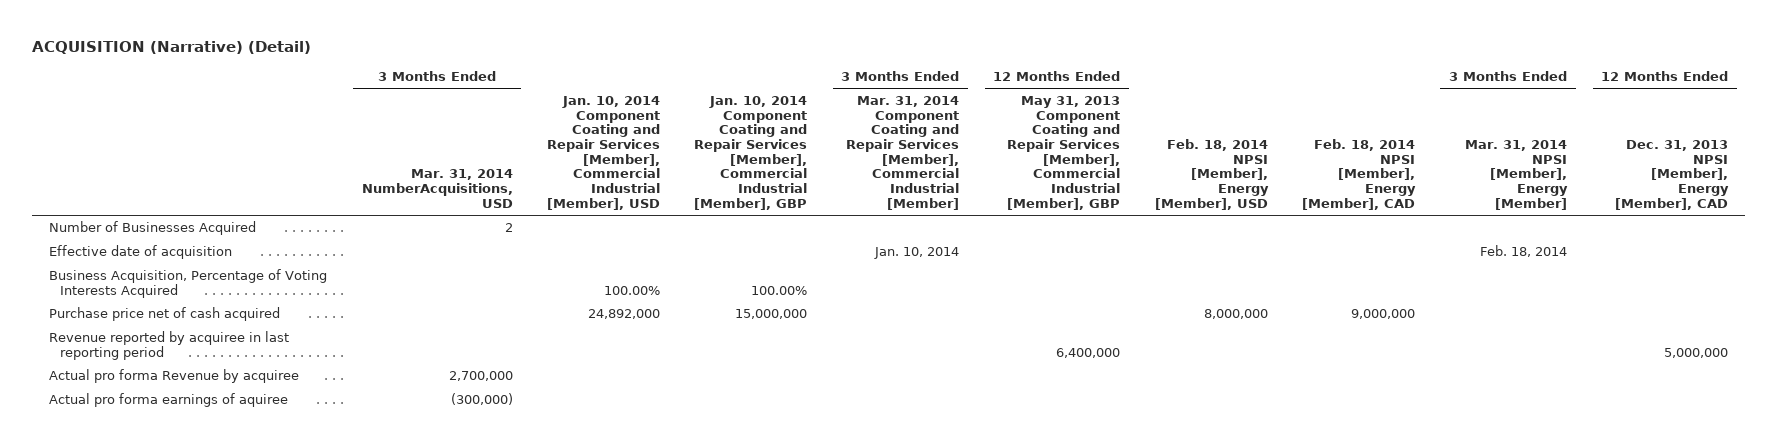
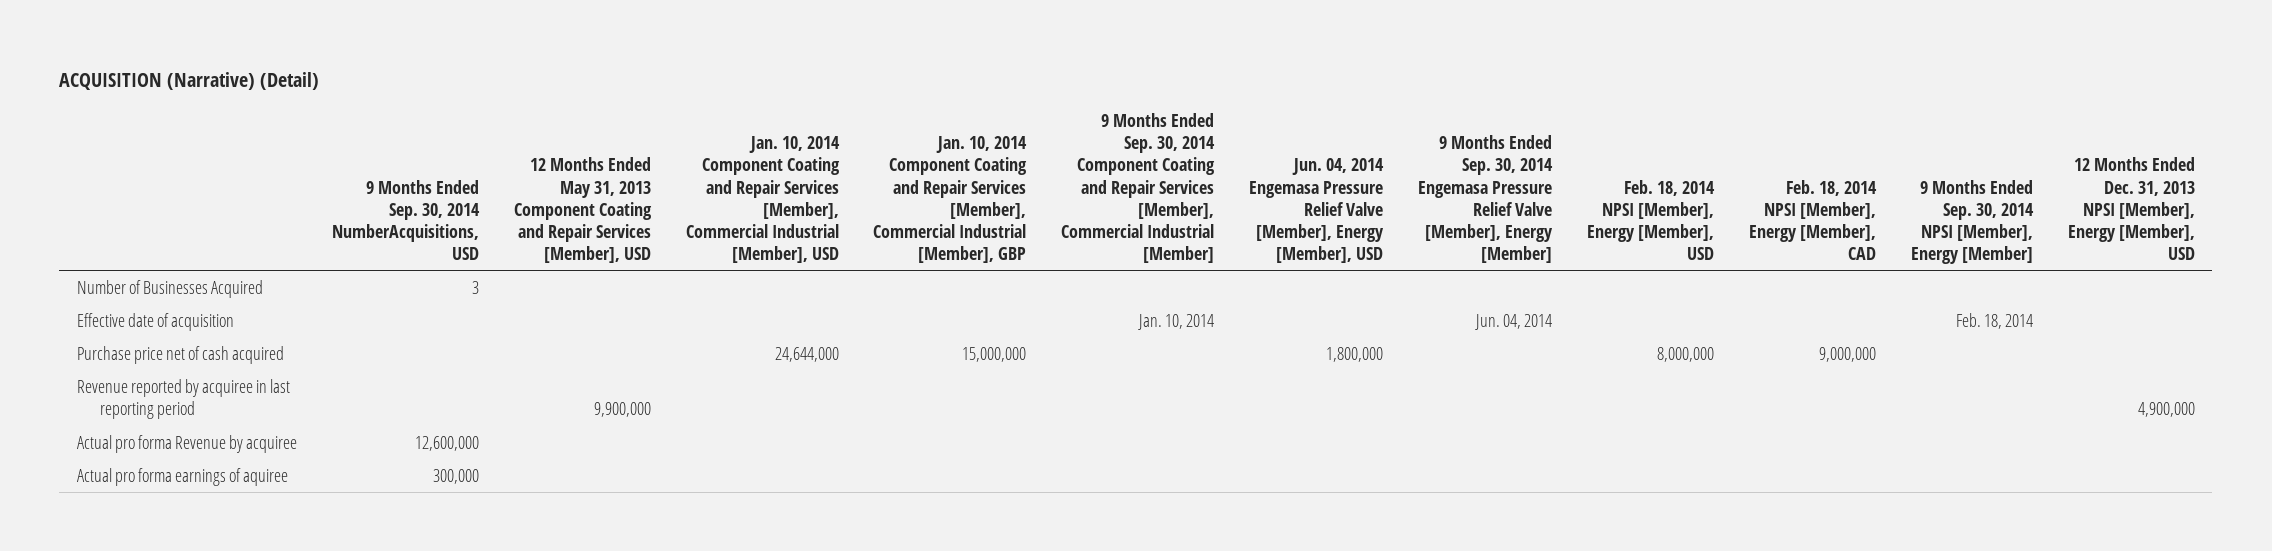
- | 3 Months Ended Mar. 31, 2014 NumberAcquisitions, USD | Jan. 10, 2014 Component Coating and Repair Services [Member], Commercial Industrial [Member], USD | Jan. 10, 2014 Component Coating and Repair Services [Member], Commercial Industrial [Member], GBP | 3 Months Ended Mar. 31, 2014 Component Coating and Repair Services [Member], Commercial Industrial [Member] | 12 Months Ended May 31, 2013 Component Coating and Repair Services [Member], Commercial Industrial [Member], GBP | Feb. 18, 2014 NPSI [Member], Energy [Member], USD | Feb. 18, 2014 NPSI [Member], Energy [Member], CAD | 3 Months Ended Mar. 31, 2014 NPSI [Member], Energy [Member] | 12 Months Ended Dec. 31, 2013 NPSI [Member], Energy [Member], CAD
+ | 9 Months Ended Sep. 30, 2014 NumberAcquisitions, USD | 12 Months Ended May 31, 2013 Component Coating and Repair Services [Member], USD | Jan. 10, 2014 Component Coating and Repair Services [Member], Commercial Industrial [Member], USD | Jan. 10, 2014 Component Coating and Repair Services [Member], Commercial Industrial [Member], GBP | 9 Months Ended Sep. 30, 2014 Component Coating and Repair Services [Member], Commercial Industrial [Member] | Jun. 04, 2014 Engemasa Pressure Relief Valve [Member], Energy [Member], USD | 9 Months Ended Sep. 30, 2014 Engemasa Pressure Relief Valve [Member], Energy [Member] | Feb. 18, 2014 NPSI [Member], Energy [Member], USD | Feb. 18, 2014 NPSI [Member], Energy [Member], CAD | 9 Months Ended Sep. 30, 2014 NPSI [Member], Energy [Member] | 12 Months Ended Dec. 31, 2013 NPSI [Member], Energy [Member], USD
- Business Acquisition, Percentage of Voting Interests Acquired | | 100.00% | 100.00% | | | | | |
- Purchase price net of cash acquired | | 24,892,000 | 15,000,000 | | | 8,000,000 | 9,000,000 | |
+ Purchase price net of cash acquired | | | 24,644,000 | 15,000,000 | | 1,800,000 | | 8,000,000 | 9,000,000 | |

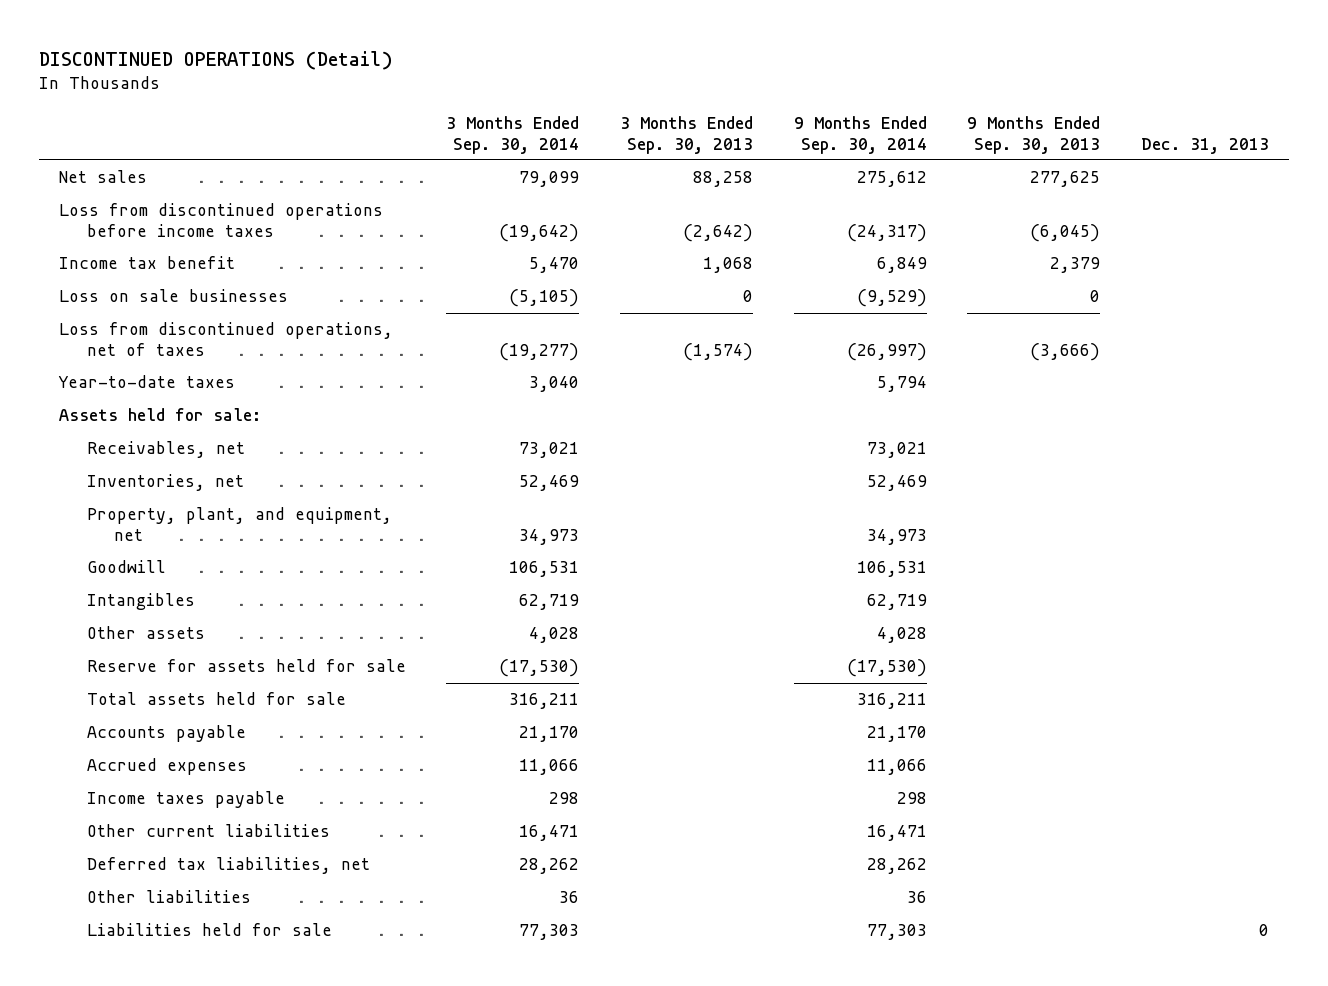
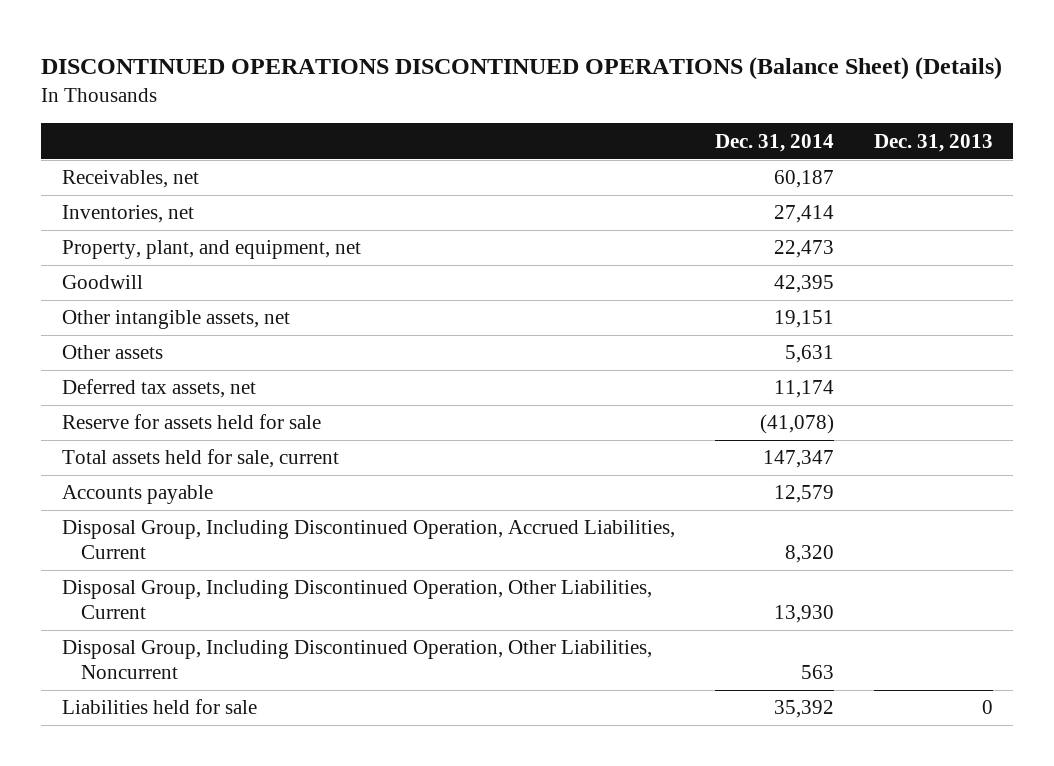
- DISCONTINUED OPERATIONS (Detail)
+ DISCONTINUED OPERATIONS DISCONTINUED OPERATIONS (Balance Sheet) (Details)
- | 3 Months Ended Sep. 30, 2014 | 3 Months Ended Sep. 30, 2013 | 9 Months Ended Sep. 30, 2014 | 9 Months Ended Sep. 30, 2013 | Dec. 31, 2013
+ | Dec. 31, 2014 | Dec. 31, 2013
- Net sales | 79,099 | 88,258 | 275,612 | 277,625 |
- Loss from discontinued operations before income taxes | (19,642) | (2,642) | (24,317) | (6,045) |
- Income tax benefit | 5,470 | 1,068 | 6,849 | 2,379 |
- Loss on sale businesses | (5,105) | 0 | (9,529) | 0 |
- Loss from discontinued operations, net of taxes | (19,277) | (1,574) | (26,997) | (3,666) |
- Year-to-date taxes | 3,040 | | 5,794 | |
- Assets held for sale:
- Intangibles | 62,719 | | 62,719 | |
+ Other intangible assets, net | 19,151 |
+ Deferred tax assets, net | 11,174 |
- Total assets held for sale | 316,211 | | 316,211 | |
+ Total assets held for sale, current | 147,347 |
- Accrued expenses | 11,066 | | 11,066 | |
- Income taxes payable | 298 | | 298 | |
- Other current liabilities | 16,471 | | 16,471 | |
- Deferred tax liabilities, net | 28,262 | | 28,262 | |
- Other liabilities | 36 | | 36 | |
+ Disposal Group, Including Discontinued Operation, Accrued Liabilities, Current | 8,320 |
+ Disposal Group, Including Discontinued Operation, Other Liabilities, Current | 13,930 |
+ Disposal Group, Including Discontinued Operation, Other Liabilities, Noncurrent | 563 |

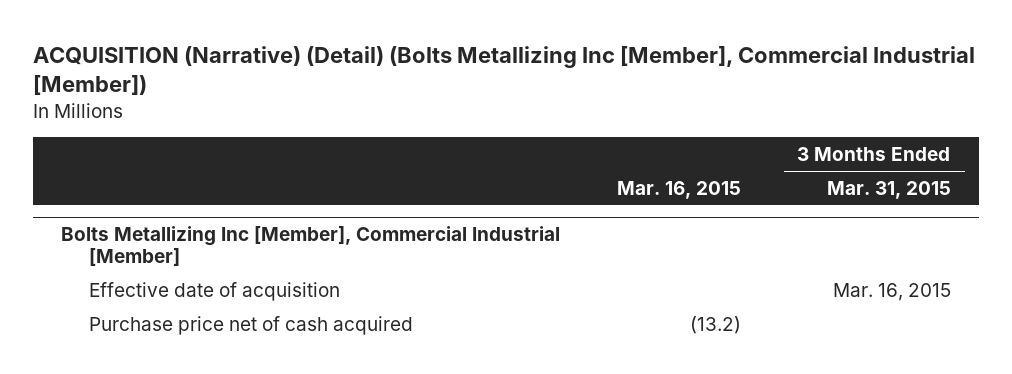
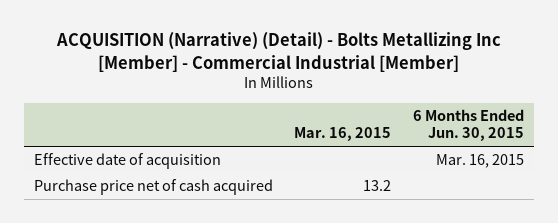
- ACQUISITION (Narrative) (Detail) (Bolts Metallizing Inc [Member], Commercial Industrial [Member])
+ ACQUISITION (Narrative) (Detail) - Bolts Metallizing Inc [Member] - Commercial Industrial [Member]
- | Mar. 16, 2015 | 3 Months Ended Mar. 31, 2015
+ | Mar. 16, 2015 | 6 Months Ended Jun. 30, 2015
- Bolts Metallizing Inc [Member], Commercial Industrial [Member]
- Effective date of acquisition | | Mar. 16, 2015
- Purchase price net of cash acquired | (13.2) |
+ Effective date of acquisition | | Mar. 16, 2015
+ Purchase price net of cash acquired | 13.2 |

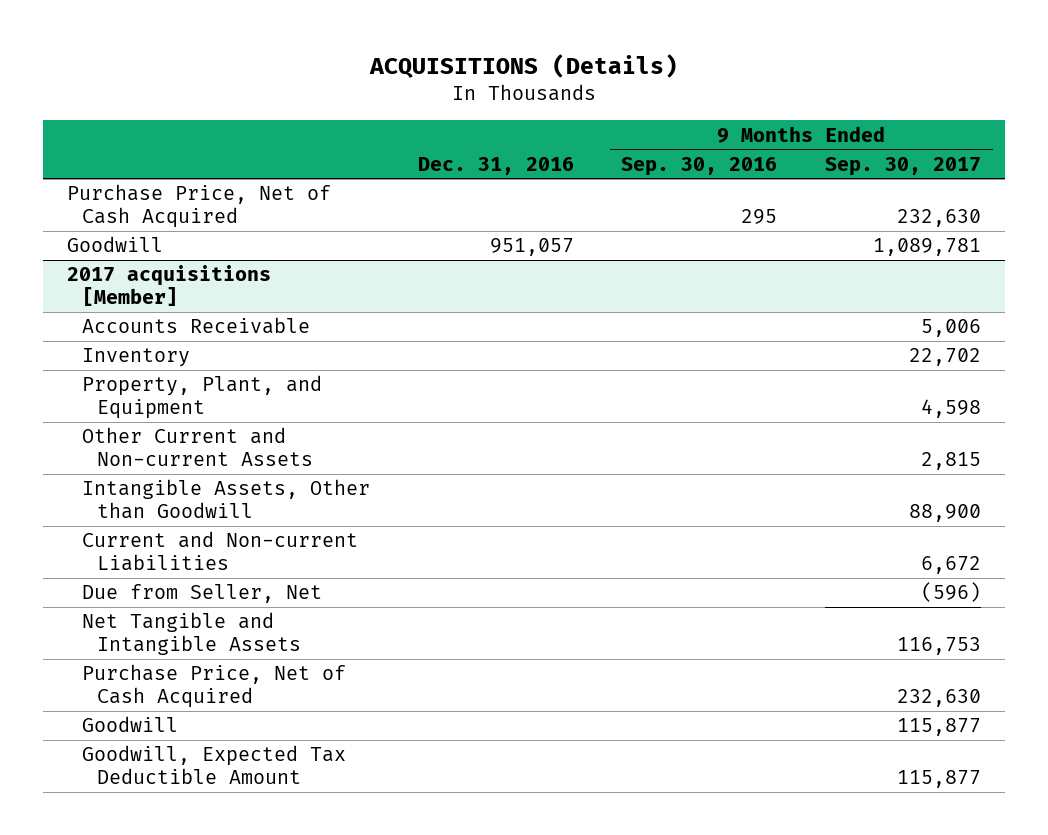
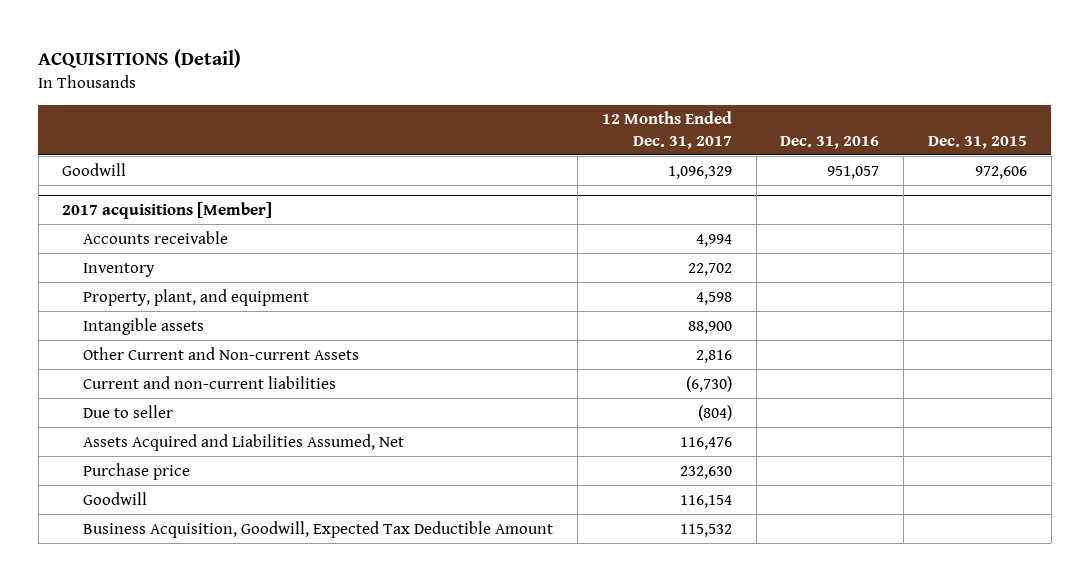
- ACQUISITIONS (Details)
+ ACQUISITIONS (Detail)
- | Dec. 31, 2016 | 9 Months Ended Sep. 30, 2016 | 9 Months Ended Sep. 30, 2017
+ | 12 Months Ended Dec. 31, 2017 | Dec. 31, 2016 | Dec. 31, 2015
- Purchase Price, Net of Cash Acquired | | 295 | 232,630
@ 2017 acquisitions [Member]
- Accounts Receivable | | | 5,006
+ Accounts receivable | 4,994 | |
- Property, Plant, and Equipment | | | 4,598
+ Property, plant, and equipment | 4,598 | |
+ Intangible assets | 88,900 | |
- Intangible Assets, Other than Goodwill | | | 88,900
- Current and Non-current Liabilities | | | 6,672
- Due from Seller, Net | | | (596)
- Net Tangible and Intangible Assets | | | 116,753
- Purchase Price, Net of Cash Acquired | | | 232,630
+ Current and non-current liabilities | (6,730) | |
+ Due to seller | (804) | |
+ Assets Acquired and Liabilities Assumed, Net | 116,476 | |
+ Purchase price | 232,630 | |
- Goodwill, Expected Tax Deductible Amount | | | 115,877
+ Business Acquisition, Goodwill, Expected Tax Deductible Amount | 115,532 | |

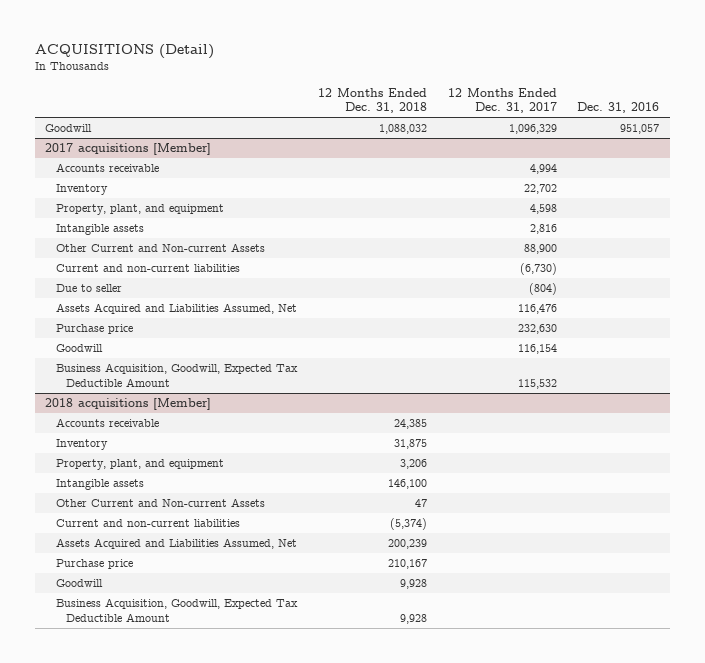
- | 12 Months Ended Dec. 31, 2017 | Dec. 31, 2016 | Dec. 31, 2015
+ | 12 Months Ended Dec. 31, 2018 | 12 Months Ended Dec. 31, 2017 | Dec. 31, 2016
@ 2017 acquisitions [Member]
- Intangible assets | 88,900 | |
- Other Current and Non-current Assets | 2,816 | |
+ Intangible assets | | 2,816 |
+ Other Current and Non-current Assets | | 88,900 |
+ 2018 acquisitions [Member]
+ Accounts receivable | 24,385 | |
+ Inventory | 31,875 | |
+ Property, plant, and equipment | 3,206 | |
+ Intangible assets | 146,100 | |
+ Other Current and Non-current Assets | 47 | |
+ Current and non-current liabilities | (5,374) | |
+ Assets Acquired and Liabilities Assumed, Net | 200,239 | |
+ Purchase price | 210,167 | |
+ Goodwill | 9,928 | |
+ Business Acquisition, Goodwill, Expected Tax Deductible Amount | 9,928 | |

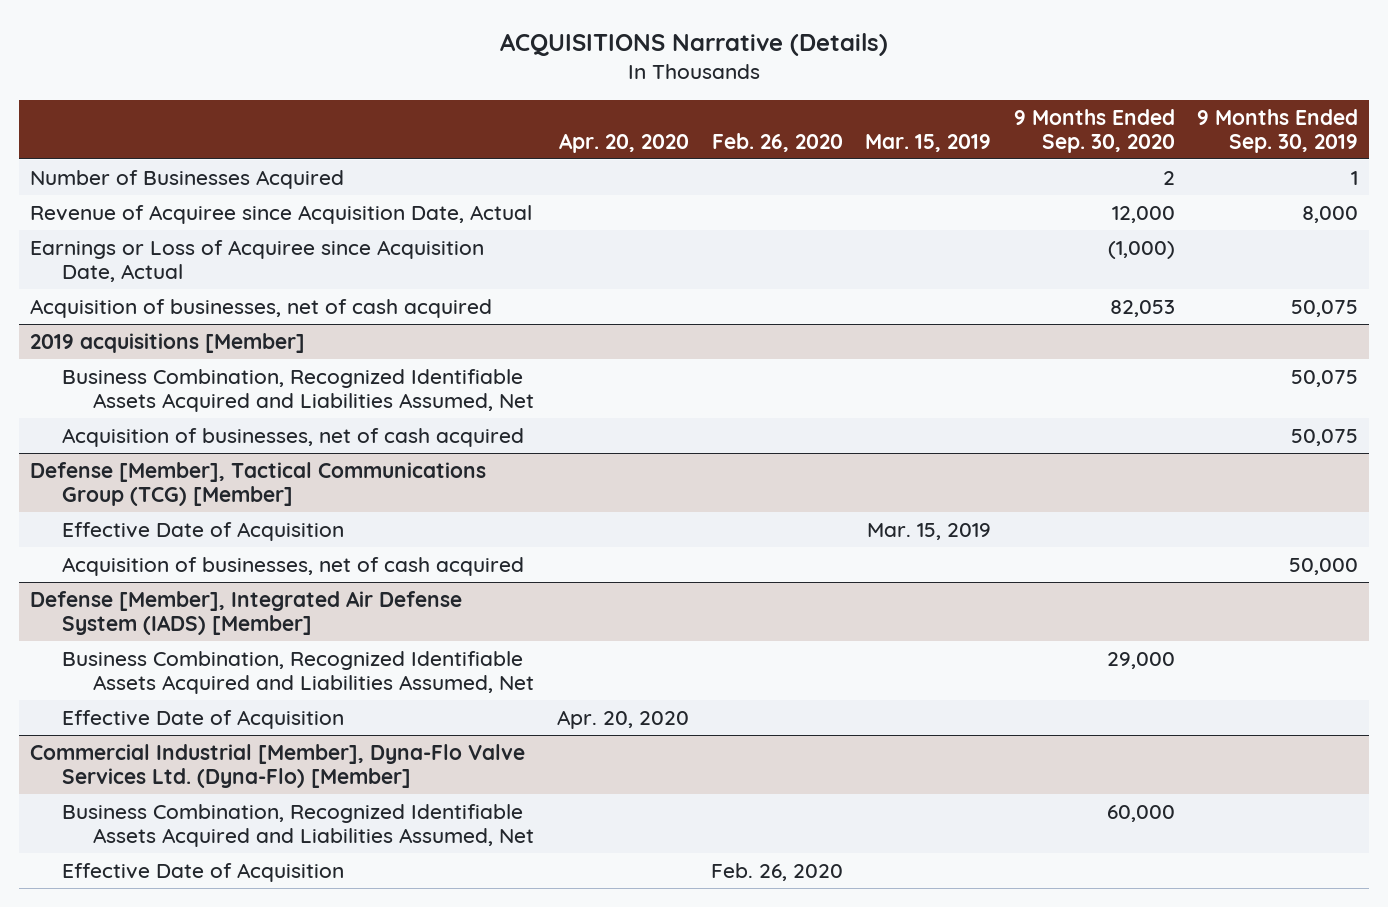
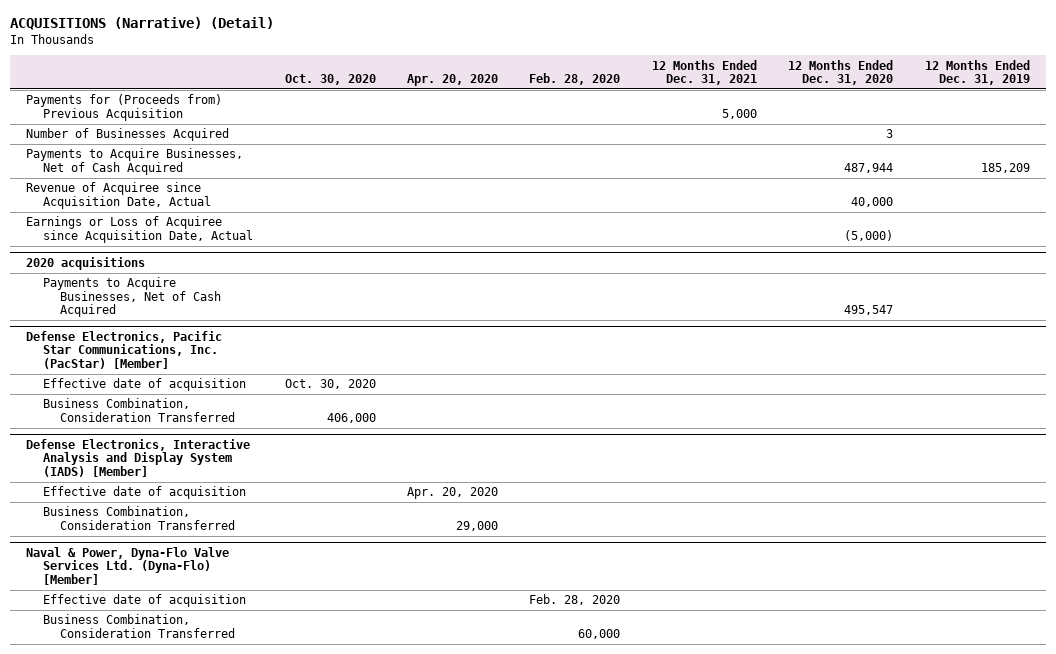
- ACQUISITIONS Narrative (Details)
+ ACQUISITIONS (Narrative) (Detail)
- | Apr. 20, 2020 | Feb. 26, 2020 | Mar. 15, 2019 | 9 Months Ended Sep. 30, 2020 | 9 Months Ended Sep. 30, 2019
+ | Oct. 30, 2020 | Apr. 20, 2020 | Feb. 28, 2020 | 12 Months Ended Dec. 31, 2021 | 12 Months Ended Dec. 31, 2020 | 12 Months Ended Dec. 31, 2019
+ Payments for (Proceeds from) Previous Acquisition | | | | 5,000 | |
+ Payments to Acquire Businesses, Net of Cash Acquired | | | | | 487,944 | 185,209
- Acquisition of businesses, net of cash acquired | | | | 82,053 | 50,075
- 2019 acquisitions [Member]
- Business Combination, Recognized Identifiable Assets Acquired and Liabilities Assumed, Net | | | | | 50,075
- Acquisition of businesses, net of cash acquired | | | | | 50,075
- Defense [Member], Tactical Communications Group (TCG) [Member]
- Effective Date of Acquisition | | | Mar. 15, 2019 | |
- Acquisition of businesses, net of cash acquired | | | | | 50,000
- Defense [Member], Integrated Air Defense System (IADS) [Member]
- Business Combination, Recognized Identifiable Assets Acquired and Liabilities Assumed, Net | | | | 29,000 |
- Effective Date of Acquisition | Apr. 20, 2020 | | | |
- Commercial Industrial [Member], Dyna-Flo Valve Services Ltd. (Dyna-Flo) [Member]
- Business Combination, Recognized Identifiable Assets Acquired and Liabilities Assumed, Net | | | | 60,000 |
- Effective Date of Acquisition | | Feb. 26, 2020 | | |
+ 2020 acquisitions
+ Payments to Acquire Businesses, Net of Cash Acquired | | | | | 495,547 |
+ Defense Electronics, Pacific Star Communications, Inc. (PacStar) [Member]
+ Effective date of acquisition | Oct. 30, 2020 | | | | |
+ Business Combination, Consideration Transferred | 406,000 | | | | |
+ Defense Electronics, Interactive Analysis and Display System (IADS) [Member]
+ Effective date of acquisition | | Apr. 20, 2020 | | | |
+ Business Combination, Consideration Transferred | | 29,000 | | | |
+ Naval & Power, Dyna-Flo Valve Services Ltd. (Dyna-Flo) [Member]
+ Effective date of acquisition | | | Feb. 28, 2020 | | |
+ Business Combination, Consideration Transferred | | | 60,000 | | |

